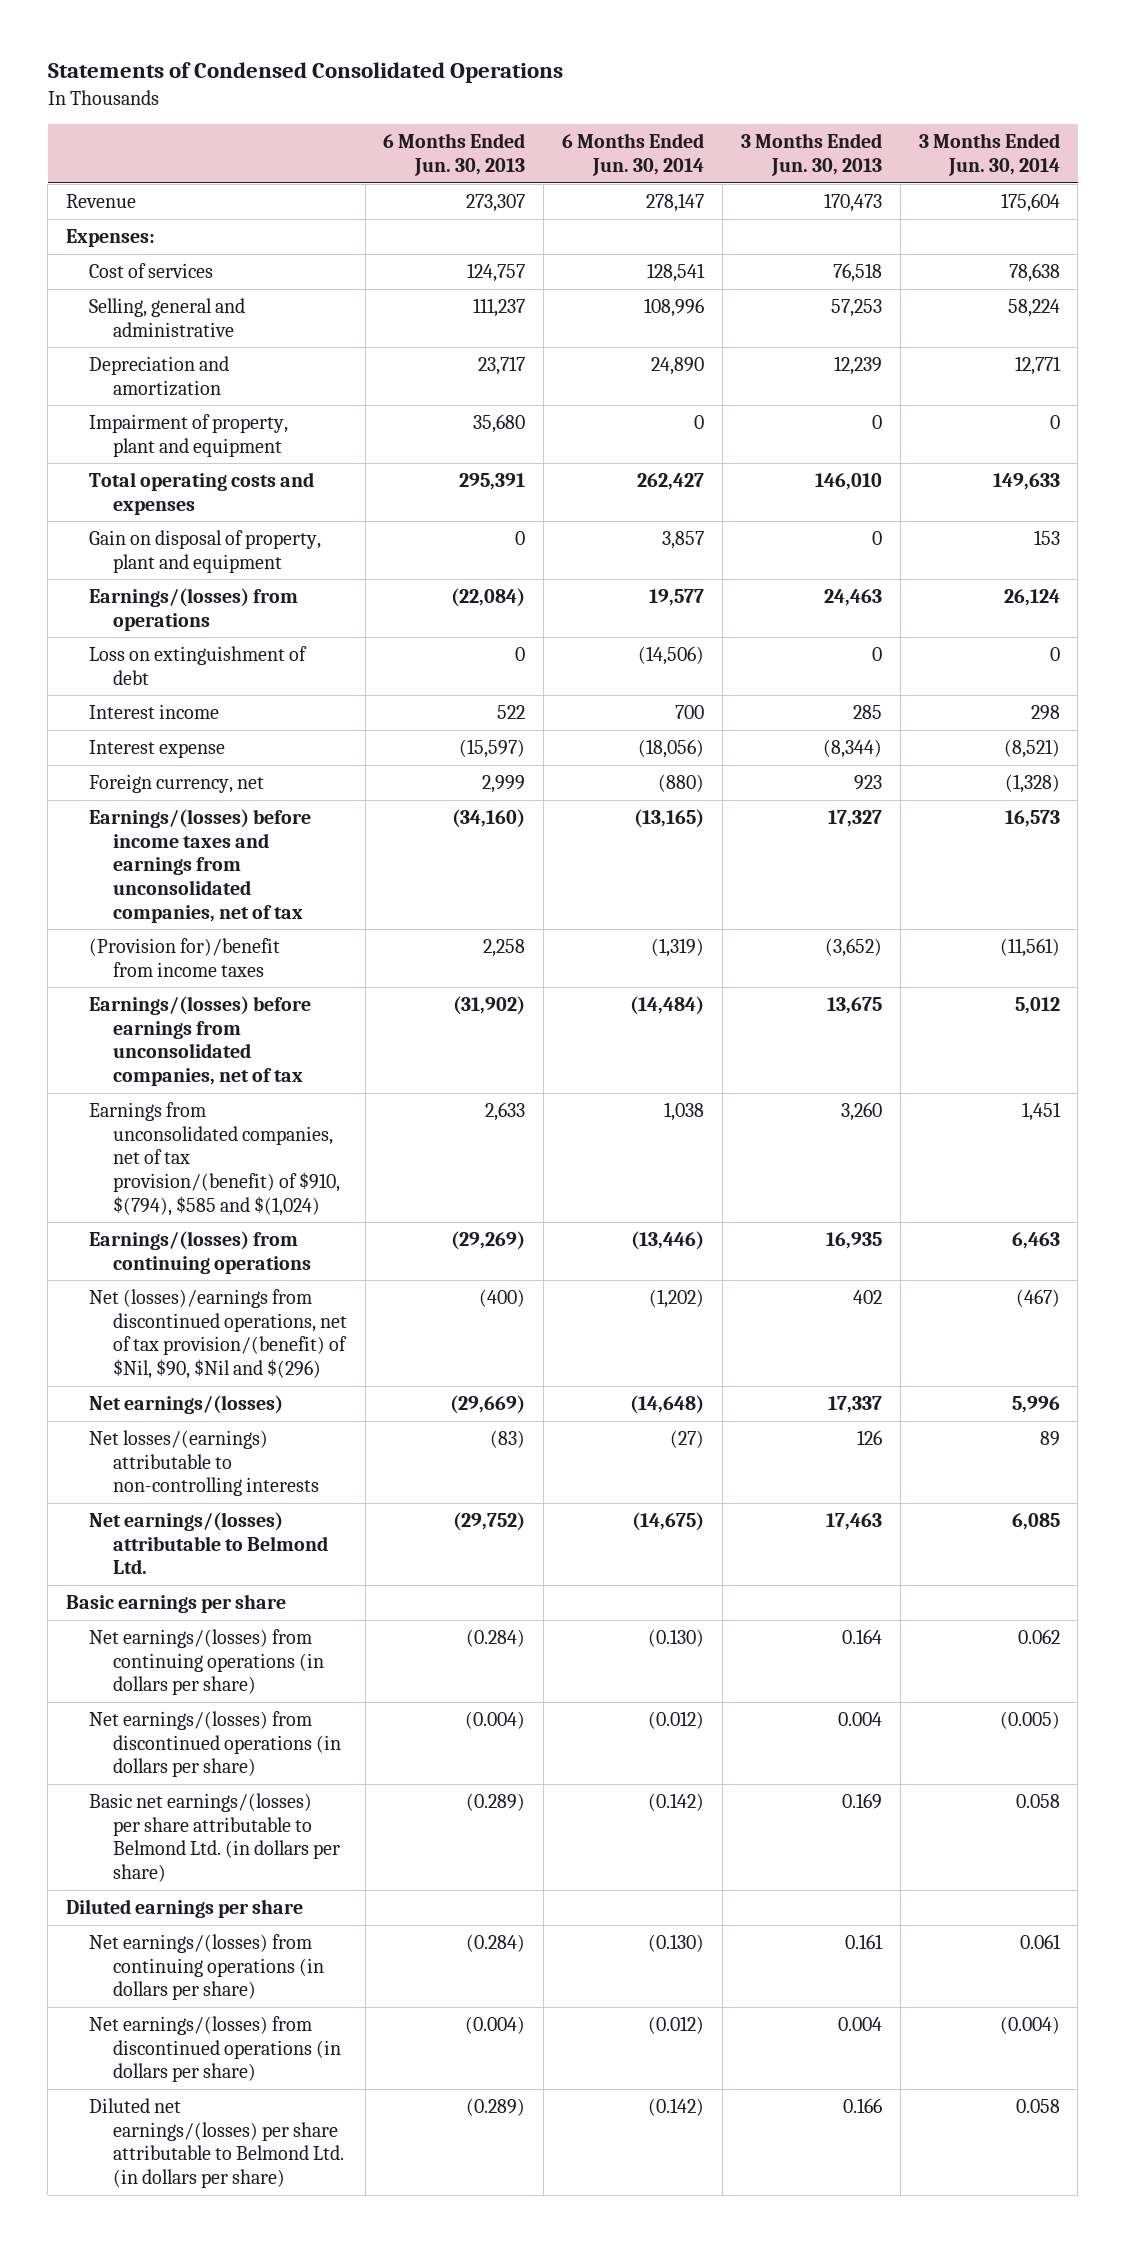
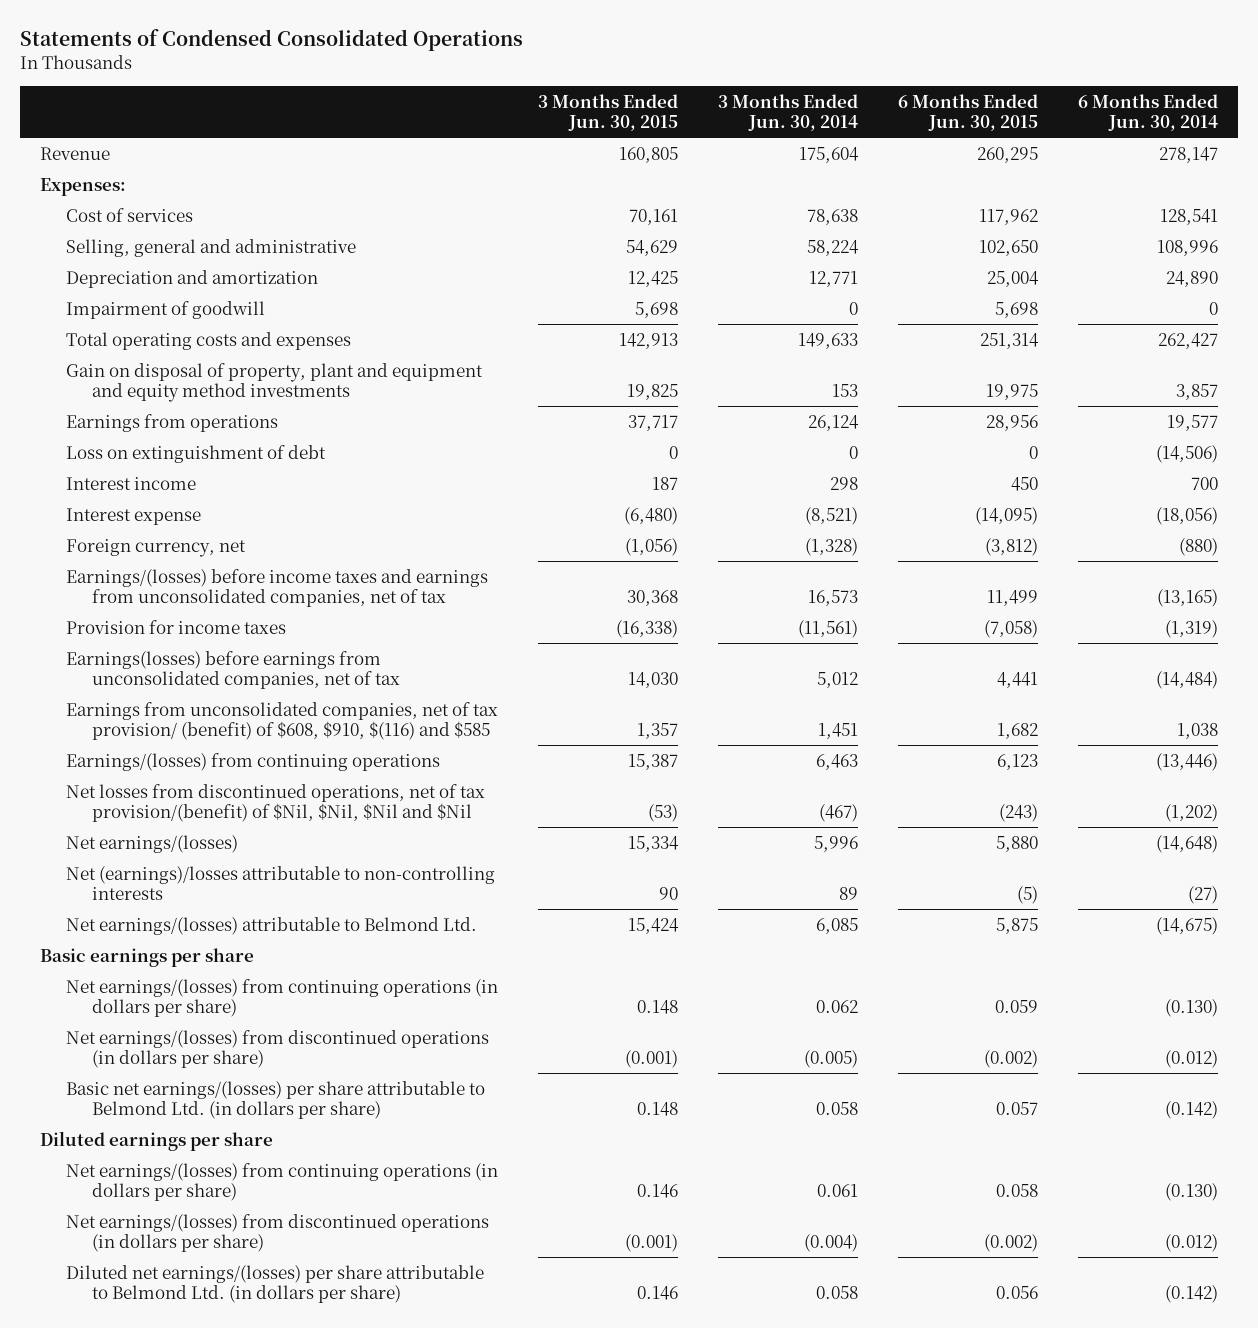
- | 6 Months Ended Jun. 30, 2013 | 6 Months Ended Jun. 30, 2014 | 3 Months Ended Jun. 30, 2013 | 3 Months Ended Jun. 30, 2014
+ | 3 Months Ended Jun. 30, 2015 | 3 Months Ended Jun. 30, 2014 | 6 Months Ended Jun. 30, 2015 | 6 Months Ended Jun. 30, 2014
- Impairment of property, plant and equipment | 35,680 | 0 | 0 | 0
+ Impairment of goodwill | 5,698 | 0 | 5,698 | 0
- Gain on disposal of property, plant and equipment | 0 | 3,857 | 0 | 153
- Earnings/(losses) from operations | (22,084) | 19,577 | 24,463 | 26,124
+ Gain on disposal of property, plant and equipment and equity method investments | 19,825 | 153 | 19,975 | 3,857
+ Earnings from operations | 37,717 | 26,124 | 28,956 | 19,577
- (Provision for)/benefit from income taxes | 2,258 | (1,319) | (3,652) | (11,561)
- Earnings/(losses) before earnings from unconsolidated companies, net of tax | (31,902) | (14,484) | 13,675 | 5,012
- Earnings from unconsolidated companies, net of tax provision/(benefit) of $910, $(794), $585 and $(1,024) | 2,633 | 1,038 | 3,260 | 1,451
+ Provision for income taxes | (16,338) | (11,561) | (7,058) | (1,319)
+ Earnings(losses) before earnings from unconsolidated companies, net of tax | 14,030 | 5,012 | 4,441 | (14,484)
+ Earnings from unconsolidated companies, net of tax provision/ (benefit) of $608, $910, $(116) and $585 | 1,357 | 1,451 | 1,682 | 1,038
- Net (losses)/earnings from discontinued operations, net of tax provision/(benefit) of $Nil, $90, $Nil and $(296) | (400) | (1,202) | 402 | (467)
+ Net losses from discontinued operations, net of tax provision/(benefit) of $Nil, $Nil, $Nil and $Nil | (53) | (467) | (243) | (1,202)
- Net losses/(earnings) attributable to non-controlling interests | (83) | (27) | 126 | 89
+ Net (earnings)/losses attributable to non-controlling interests | 90 | 89 | (5) | (27)

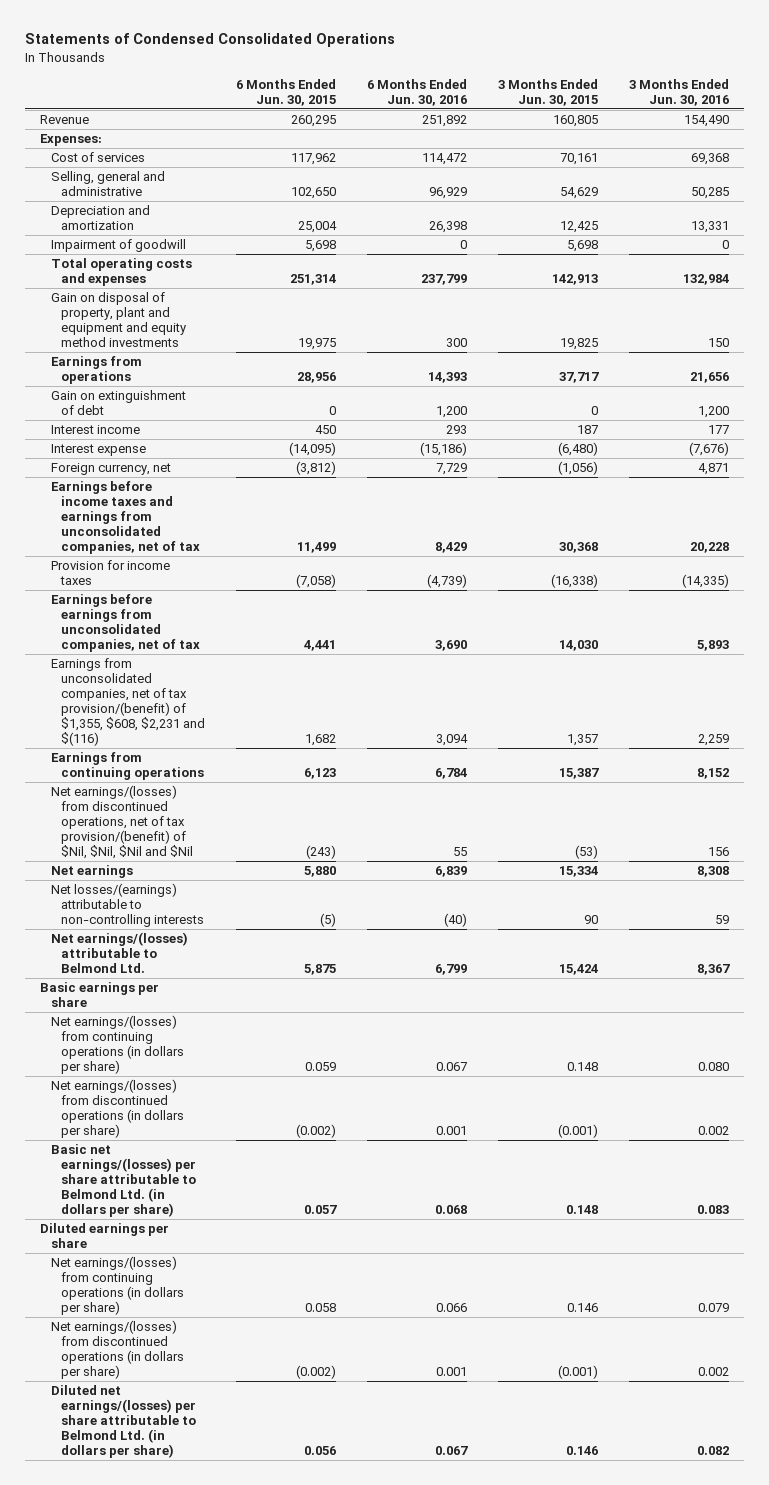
- | 3 Months Ended Jun. 30, 2015 | 3 Months Ended Jun. 30, 2014 | 6 Months Ended Jun. 30, 2015 | 6 Months Ended Jun. 30, 2014
+ | 6 Months Ended Jun. 30, 2015 | 6 Months Ended Jun. 30, 2016 | 3 Months Ended Jun. 30, 2015 | 3 Months Ended Jun. 30, 2016
- Loss on extinguishment of debt | 0 | 0 | 0 | (14,506)
+ Gain on extinguishment of debt | 0 | 1,200 | 0 | 1,200
- Earnings/(losses) before income taxes and earnings from unconsolidated companies, net of tax | 30,368 | 16,573 | 11,499 | (13,165)
+ Earnings before income taxes and earnings from unconsolidated companies, net of tax | 11,499 | 8,429 | 30,368 | 20,228
- Earnings(losses) before earnings from unconsolidated companies, net of tax | 14,030 | 5,012 | 4,441 | (14,484)
- Earnings from unconsolidated companies, net of tax provision/ (benefit) of $608, $910, $(116) and $585 | 1,357 | 1,451 | 1,682 | 1,038
- Earnings/(losses) from continuing operations | 15,387 | 6,463 | 6,123 | (13,446)
- Net losses from discontinued operations, net of tax provision/(benefit) of $Nil, $Nil, $Nil and $Nil | (53) | (467) | (243) | (1,202)
- Net earnings/(losses) | 15,334 | 5,996 | 5,880 | (14,648)
- Net (earnings)/losses attributable to non-controlling interests | 90 | 89 | (5) | (27)
+ Earnings before earnings from unconsolidated companies, net of tax | 4,441 | 3,690 | 14,030 | 5,893
+ Earnings from unconsolidated companies, net of tax provision/(benefit) of $1,355, $608, $2,231 and $(116) | 1,682 | 3,094 | 1,357 | 2,259
+ Earnings from continuing operations | 6,123 | 6,784 | 15,387 | 8,152
+ Net earnings/(losses) from discontinued operations, net of tax provision/(benefit) of $Nil, $Nil, $Nil and $Nil | (243) | 55 | (53) | 156
+ Net earnings | 5,880 | 6,839 | 15,334 | 8,308
+ Net losses/(earnings) attributable to non-controlling interests | (5) | (40) | 90 | 59

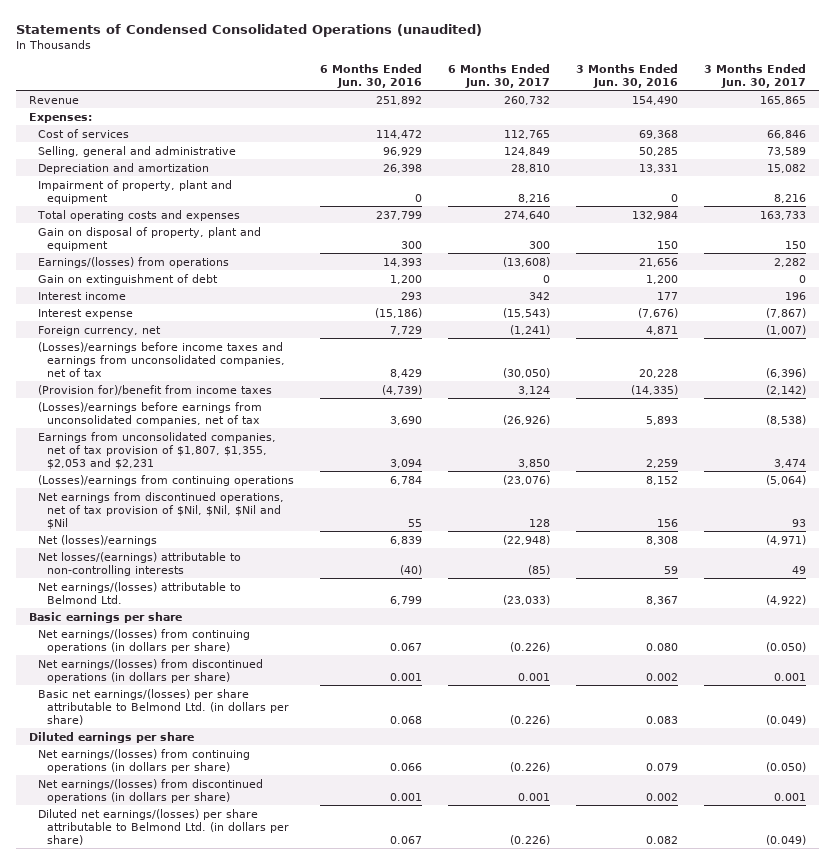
- Statements of Condensed Consolidated Operations
+ Statements of Condensed Consolidated Operations (unaudited)
- | 6 Months Ended Jun. 30, 2015 | 6 Months Ended Jun. 30, 2016 | 3 Months Ended Jun. 30, 2015 | 3 Months Ended Jun. 30, 2016
+ | 6 Months Ended Jun. 30, 2016 | 6 Months Ended Jun. 30, 2017 | 3 Months Ended Jun. 30, 2016 | 3 Months Ended Jun. 30, 2017
- Impairment of goodwill | 5,698 | 0 | 5,698 | 0
+ Impairment of property, plant and equipment | 0 | 8,216 | 0 | 8,216
- Gain on disposal of property, plant and equipment and equity method investments | 19,975 | 300 | 19,825 | 150
- Earnings from operations | 28,956 | 14,393 | 37,717 | 21,656
+ Gain on disposal of property, plant and equipment | 300 | 300 | 150 | 150
+ Earnings/(losses) from operations | 14,393 | (13,608) | 21,656 | 2,282
- Earnings before income taxes and earnings from unconsolidated companies, net of tax | 11,499 | 8,429 | 30,368 | 20,228
- Provision for income taxes | (7,058) | (4,739) | (16,338) | (14,335)
- Earnings before earnings from unconsolidated companies, net of tax | 4,441 | 3,690 | 14,030 | 5,893
- Earnings from unconsolidated companies, net of tax provision/(benefit) of $1,355, $608, $2,231 and $(116) | 1,682 | 3,094 | 1,357 | 2,259
- Earnings from continuing operations | 6,123 | 6,784 | 15,387 | 8,152
- Net earnings/(losses) from discontinued operations, net of tax provision/(benefit) of $Nil, $Nil, $Nil and $Nil | (243) | 55 | (53) | 156
- Net earnings | 5,880 | 6,839 | 15,334 | 8,308
+ (Losses)/earnings before income taxes and earnings from unconsolidated companies, net of tax | 8,429 | (30,050) | 20,228 | (6,396)
+ (Provision for)/benefit from income taxes | (4,739) | 3,124 | (14,335) | (2,142)
+ (Losses)/earnings before earnings from unconsolidated companies, net of tax | 3,690 | (26,926) | 5,893 | (8,538)
+ Earnings from unconsolidated companies, net of tax provision of $1,807, $1,355, $2,053 and $2,231 | 3,094 | 3,850 | 2,259 | 3,474
+ (Losses)/earnings from continuing operations | 6,784 | (23,076) | 8,152 | (5,064)
+ Net earnings from discontinued operations, net of tax provision of $Nil, $Nil, $Nil and $Nil | 55 | 128 | 156 | 93
+ Net (losses)/earnings | 6,839 | (22,948) | 8,308 | (4,971)

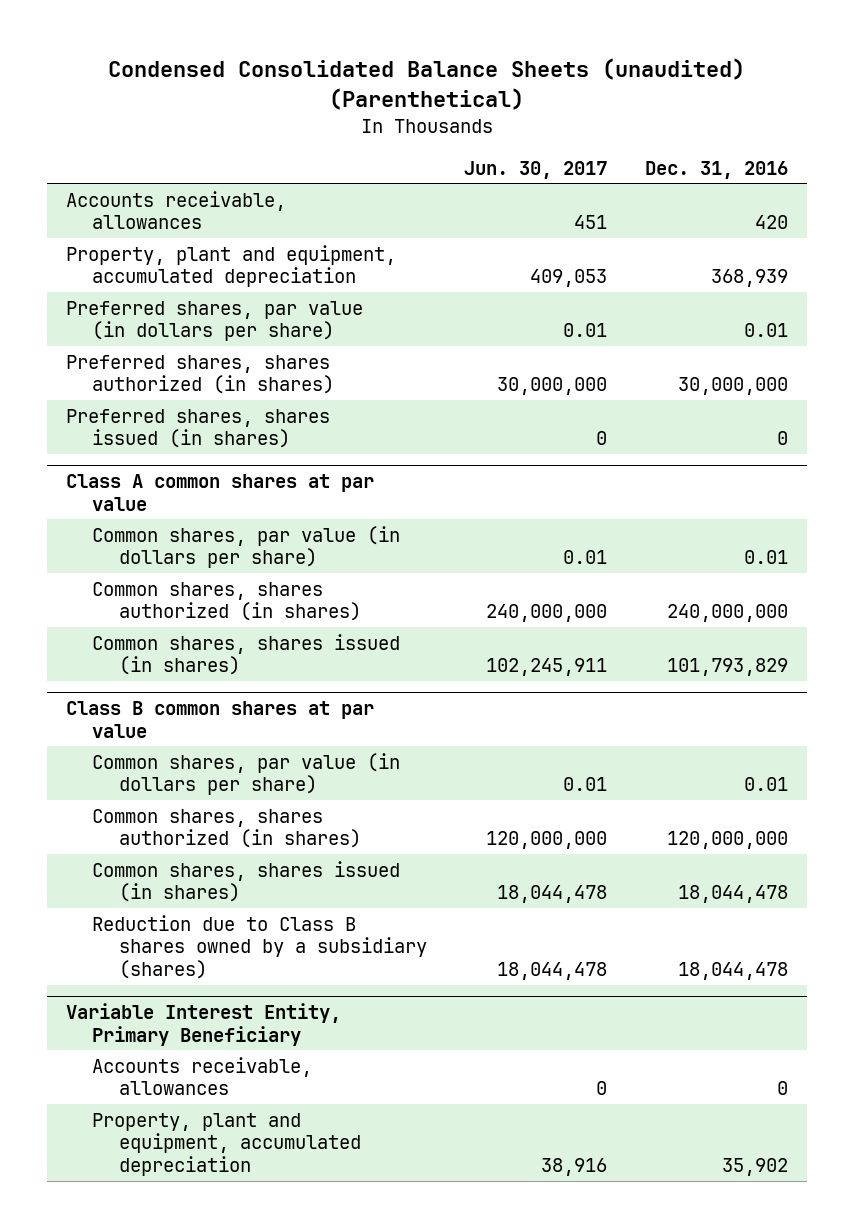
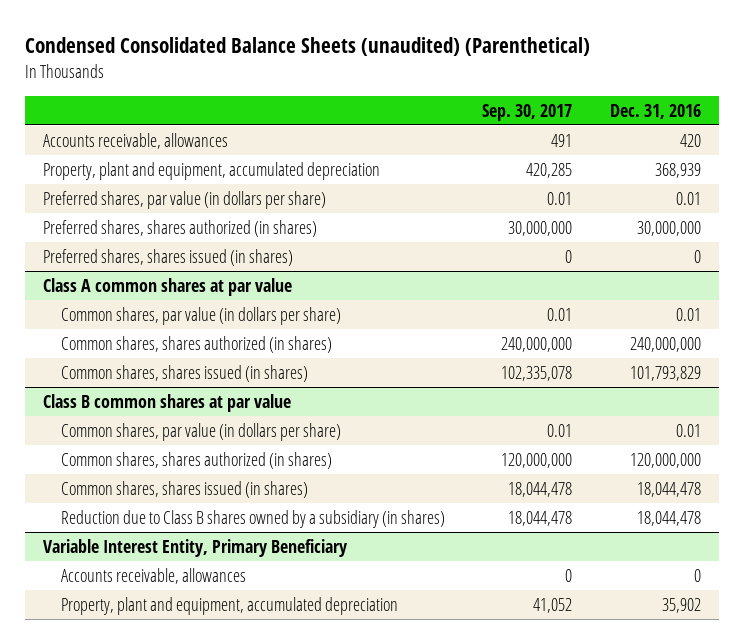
- | Jun. 30, 2017 | Dec. 31, 2016
+ | Sep. 30, 2017 | Dec. 31, 2016
@ Class B common shares at par value
- Reduction due to Class B shares owned by a subsidiary (shares) | 18,044,478 | 18,044,478
+ Reduction due to Class B shares owned by a subsidiary (in shares) | 18,044,478 | 18,044,478

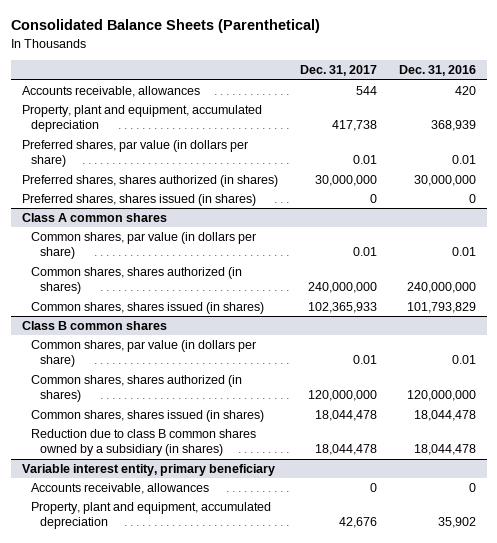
- Condensed Consolidated Balance Sheets (unaudited) (Parenthetical)
+ Consolidated Balance Sheets (Parenthetical)
- | Sep. 30, 2017 | Dec. 31, 2016
+ | Dec. 31, 2017 | Dec. 31, 2016
- Class A common shares at par value
+ Class A common shares
- Class B common shares at par value
+ Class B common shares
- Reduction due to Class B shares owned by a subsidiary (in shares) | 18,044,478 | 18,044,478
- Variable Interest Entity, Primary Beneficiary
+ Reduction due to class B common shares owned by a subsidiary (in shares) | 18,044,478 | 18,044,478
+ Variable interest entity, primary beneficiary

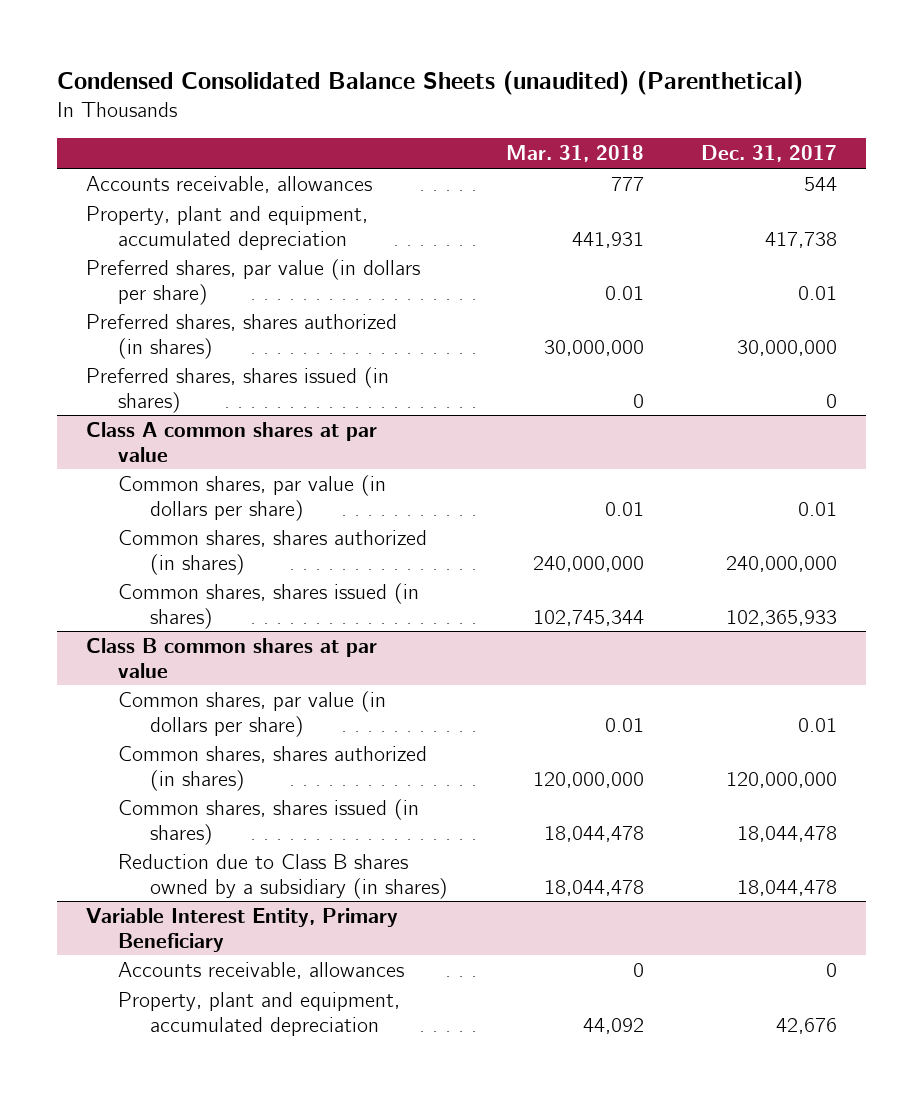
- Consolidated Balance Sheets (Parenthetical)
+ Condensed Consolidated Balance Sheets (unaudited) (Parenthetical)
- | Dec. 31, 2017 | Dec. 31, 2016
+ | Mar. 31, 2018 | Dec. 31, 2017
- Class A common shares
+ Class A common shares at par value
- Class B common shares
+ Class B common shares at par value
- Reduction due to class B common shares owned by a subsidiary (in shares) | 18,044,478 | 18,044,478
- Variable interest entity, primary beneficiary
+ Reduction due to Class B shares owned by a subsidiary (in shares) | 18,044,478 | 18,044,478
+ Variable Interest Entity, Primary Beneficiary

